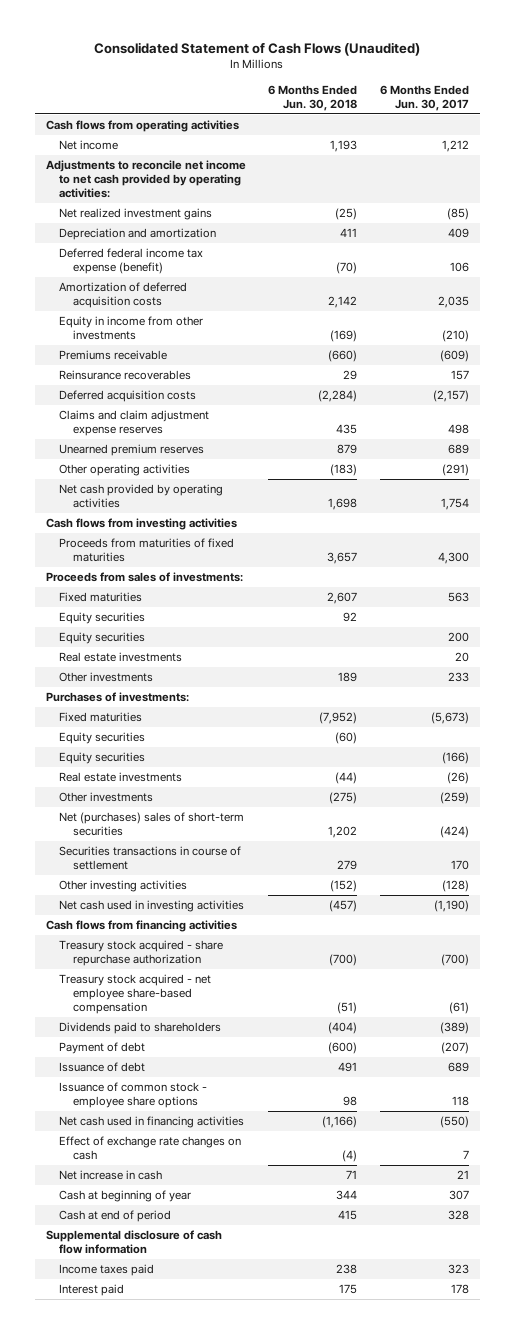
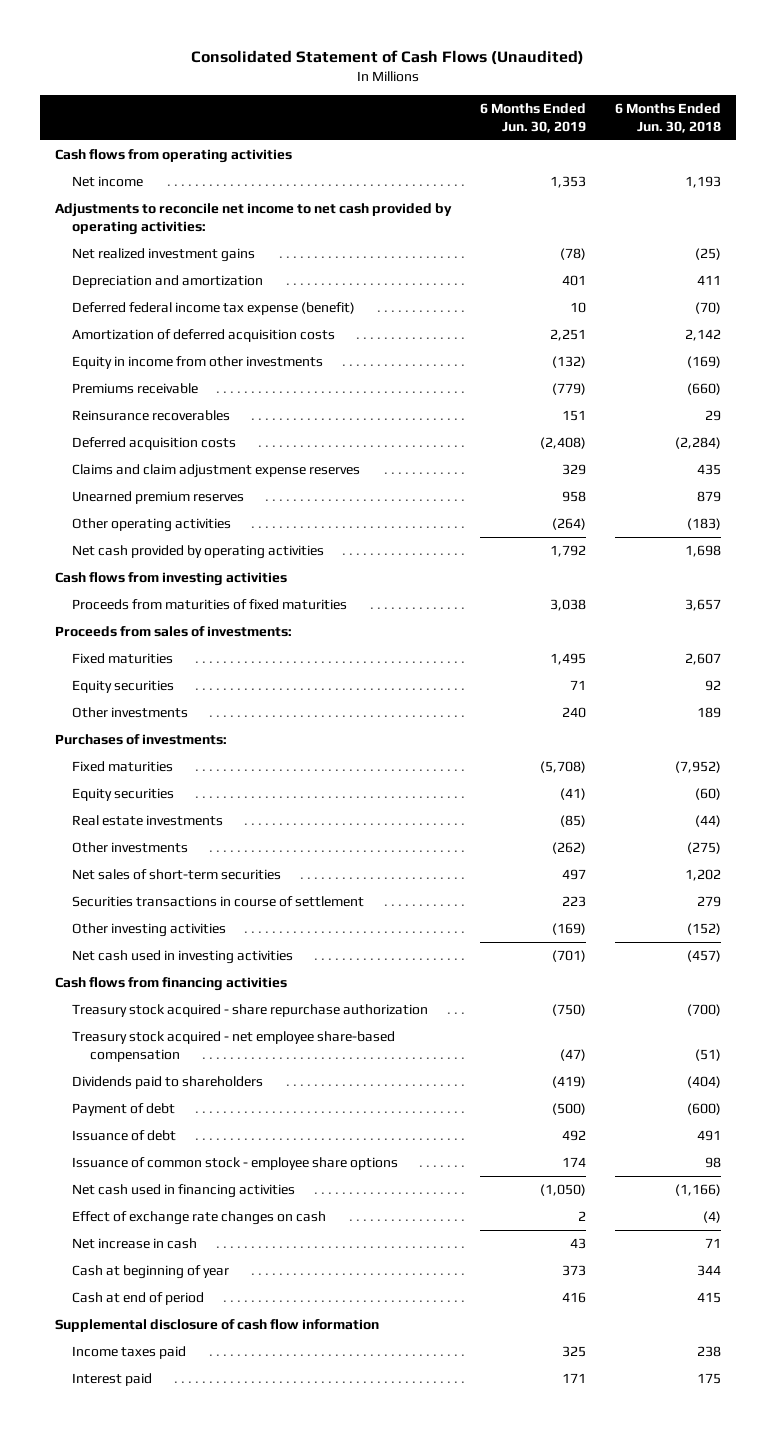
- | 6 Months Ended Jun. 30, 2018 | 6 Months Ended Jun. 30, 2017
+ | 6 Months Ended Jun. 30, 2019 | 6 Months Ended Jun. 30, 2018
- Equity securities | | 200
- Real estate investments | | 20
- Equity securities | | (166)
- Net (purchases) sales of short-term securities | 1,202 | (424)
+ Net sales of short-term securities | 497 | 1,202

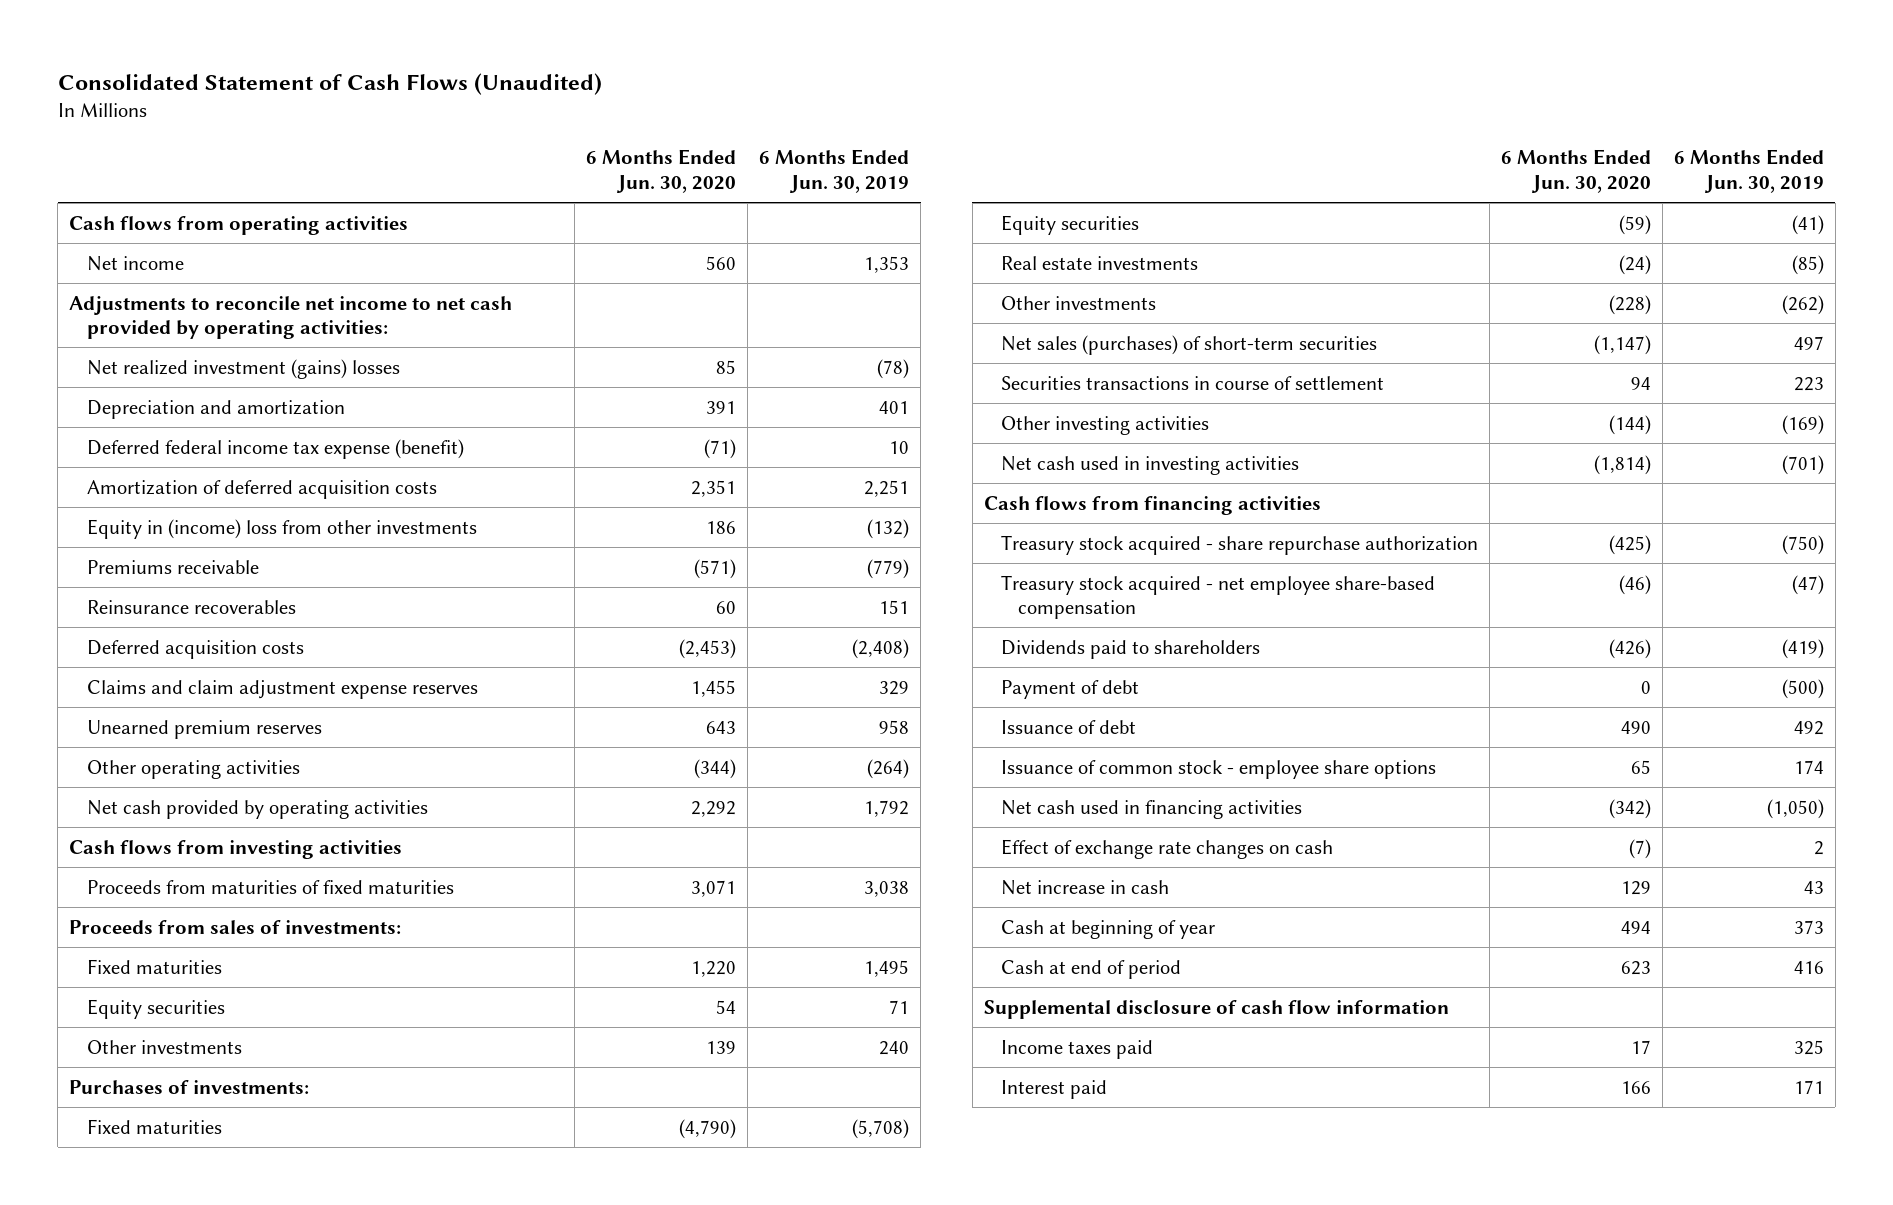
- | 6 Months Ended Jun. 30, 2019 | 6 Months Ended Jun. 30, 2018
+ | 6 Months Ended Jun. 30, 2020 | 6 Months Ended Jun. 30, 2019
- Net realized investment gains | (78) | (25)
+ Net realized investment (gains) losses | 85 | (78)
- Equity in income from other investments | (132) | (169)
+ Equity in (income) loss from other investments | 186 | (132)
- Net sales of short-term securities | 497 | 1,202
+ Net sales (purchases) of short-term securities | (1,147) | 497

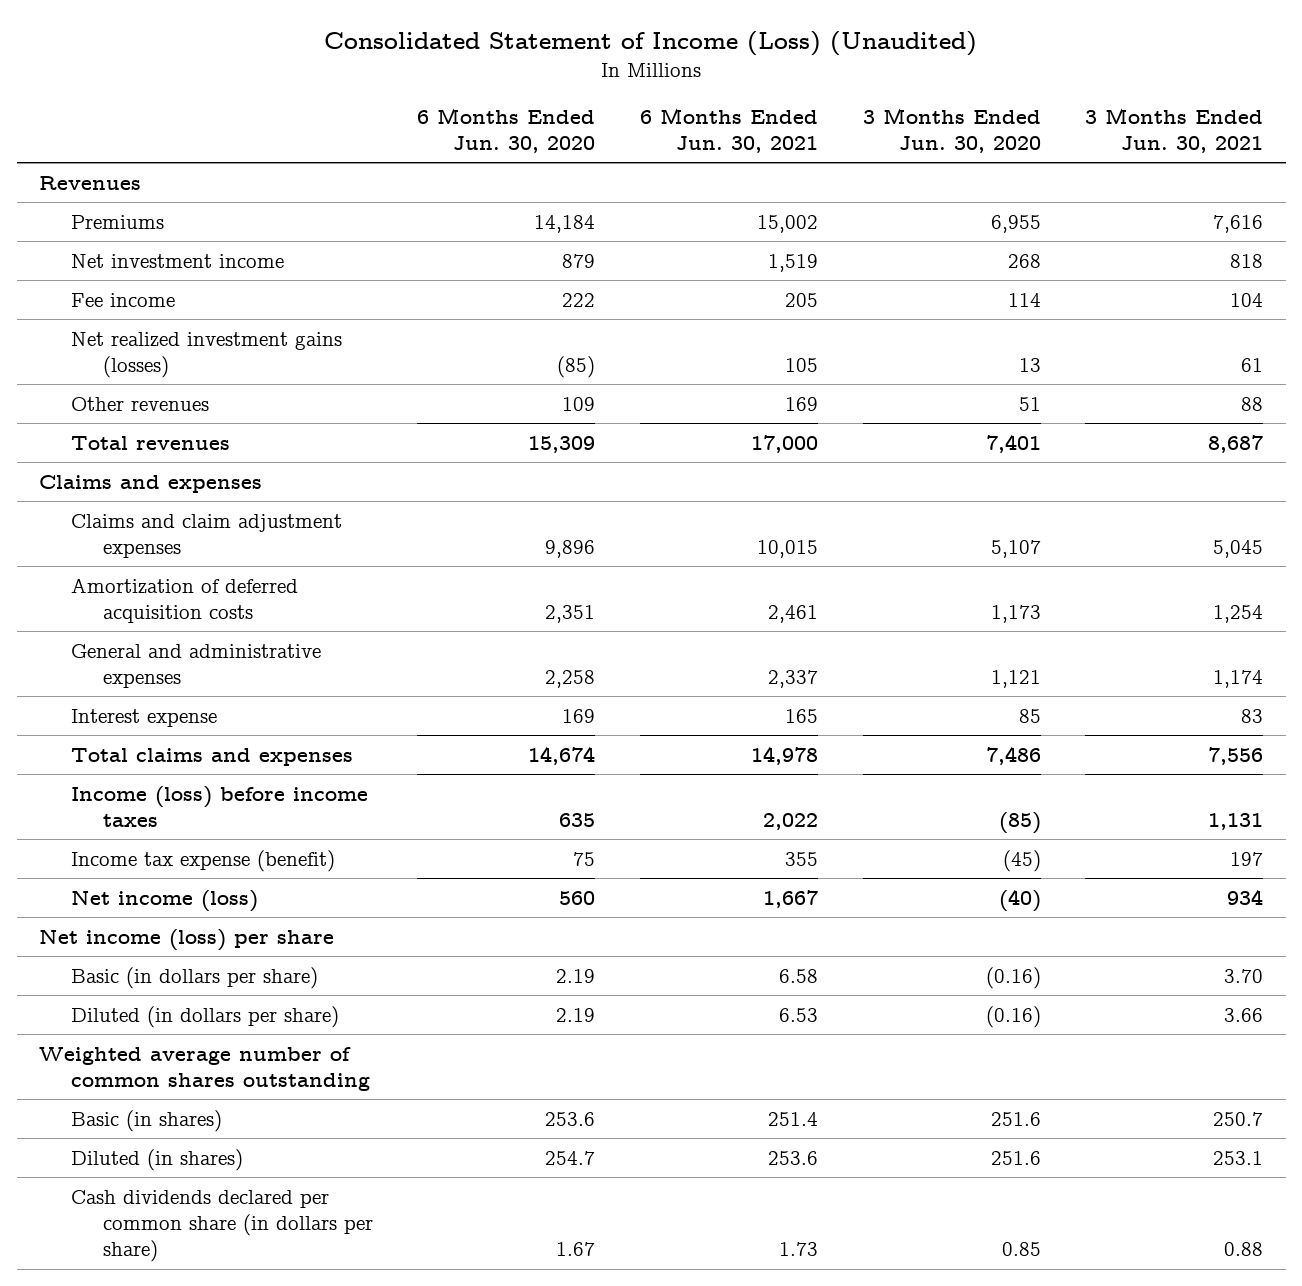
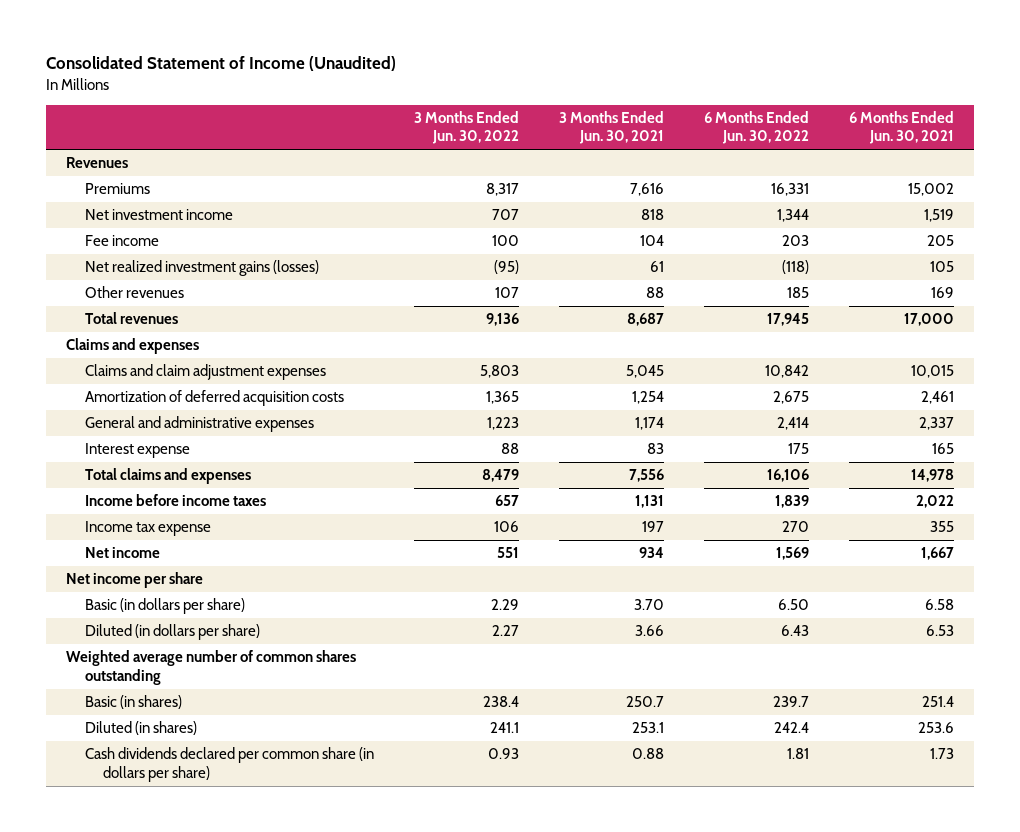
- Consolidated Statement of Income (Loss) (Unaudited)
+ Consolidated Statement of Income (Unaudited)
- | 6 Months Ended Jun. 30, 2020 | 6 Months Ended Jun. 30, 2021 | 3 Months Ended Jun. 30, 2020 | 3 Months Ended Jun. 30, 2021
+ | 3 Months Ended Jun. 30, 2022 | 3 Months Ended Jun. 30, 2021 | 6 Months Ended Jun. 30, 2022 | 6 Months Ended Jun. 30, 2021
- Income (loss) before income taxes | 635 | 2,022 | (85) | 1,131
- Income tax expense (benefit) | 75 | 355 | (45) | 197
- Net income (loss) | 560 | 1,667 | (40) | 934
- Net income (loss) per share
+ Income before income taxes | 657 | 1,131 | 1,839 | 2,022
+ Income tax expense | 106 | 197 | 270 | 355
+ Net income | 551 | 934 | 1,569 | 1,667
+ Net income per share

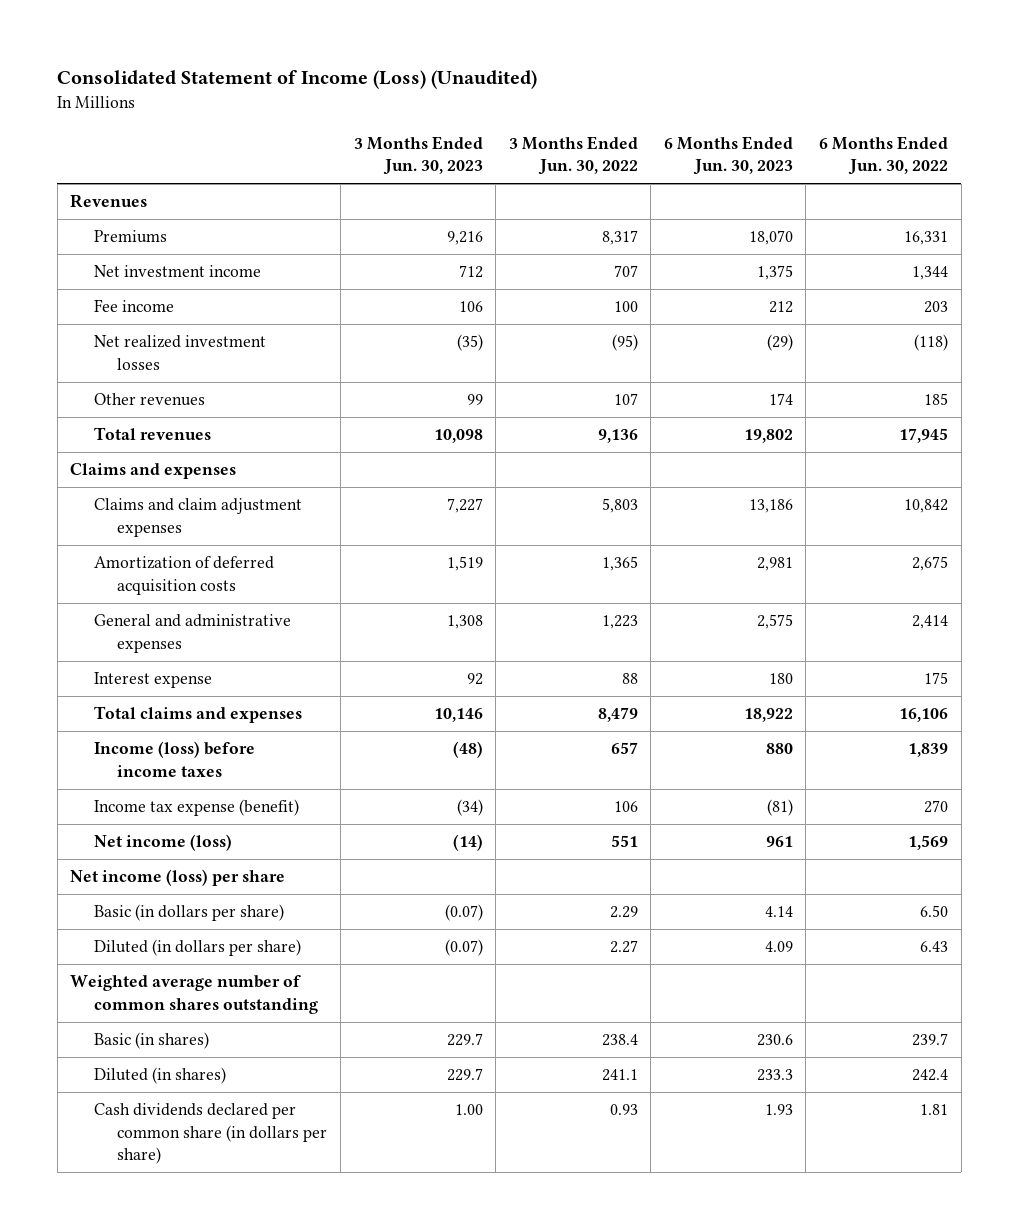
- Consolidated Statement of Income (Unaudited)
+ Consolidated Statement of Income (Loss) (Unaudited)
- | 3 Months Ended Jun. 30, 2022 | 3 Months Ended Jun. 30, 2021 | 6 Months Ended Jun. 30, 2022 | 6 Months Ended Jun. 30, 2021
+ | 3 Months Ended Jun. 30, 2023 | 3 Months Ended Jun. 30, 2022 | 6 Months Ended Jun. 30, 2023 | 6 Months Ended Jun. 30, 2022
- Net realized investment gains (losses) | (95) | 61 | (118) | 105
+ Net realized investment losses | (35) | (95) | (29) | (118)
- Income before income taxes | 657 | 1,131 | 1,839 | 2,022
- Income tax expense | 106 | 197 | 270 | 355
- Net income | 551 | 934 | 1,569 | 1,667
- Net income per share
+ Income (loss) before income taxes | (48) | 657 | 880 | 1,839
+ Income tax expense (benefit) | (34) | 106 | (81) | 270
+ Net income (loss) | (14) | 551 | 961 | 1,569
+ Net income (loss) per share

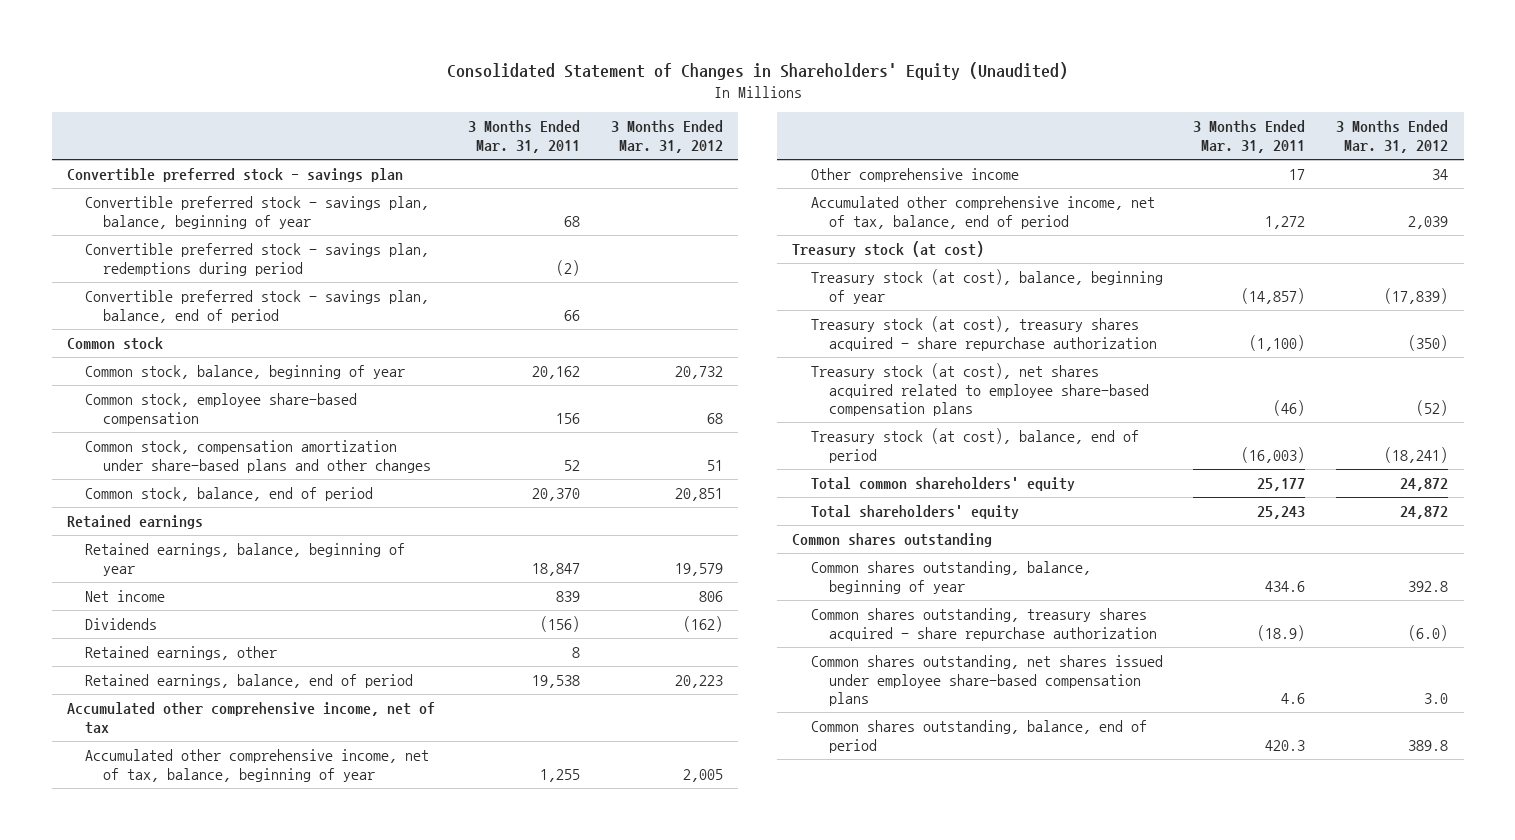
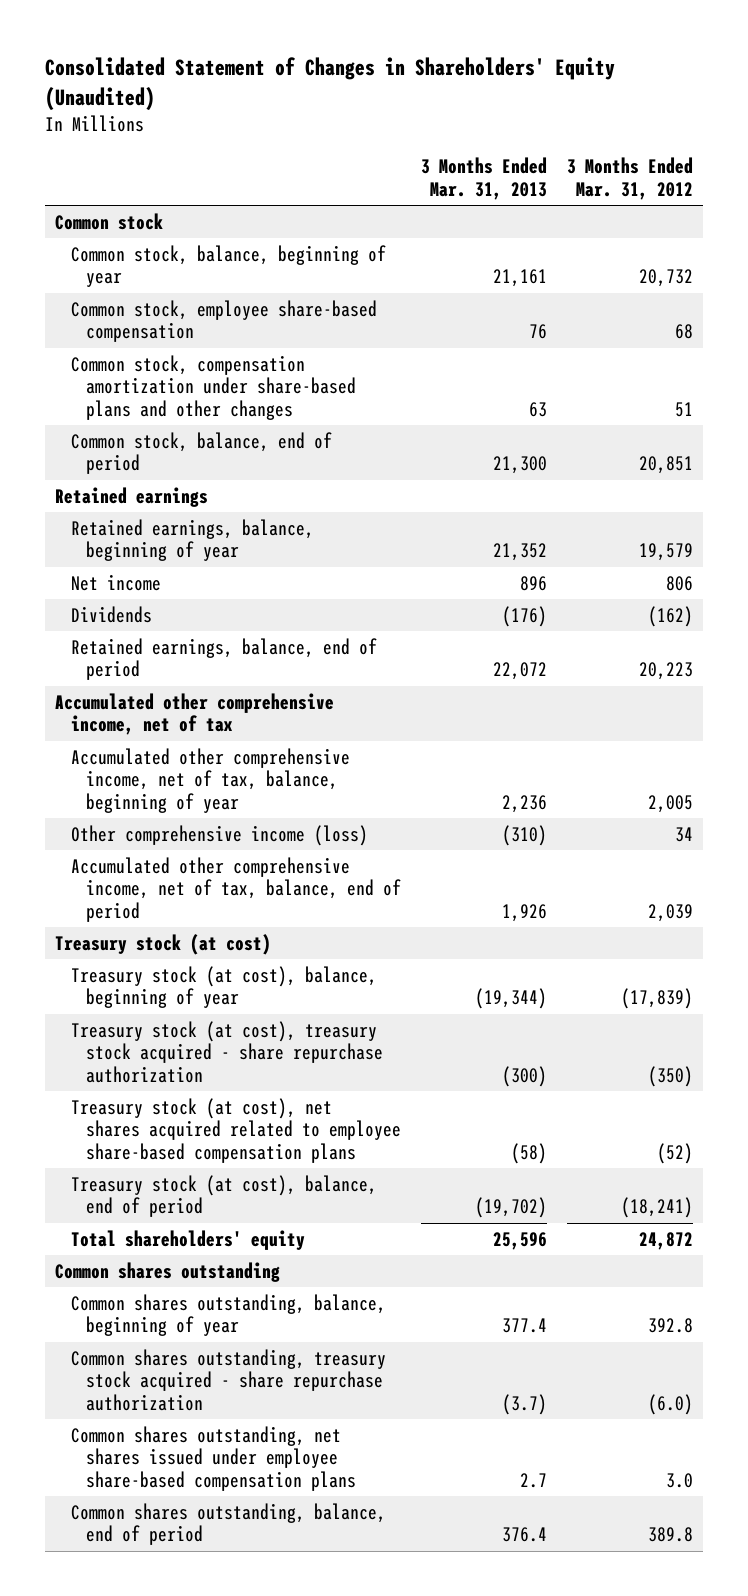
- | 3 Months Ended Mar. 31, 2011 | 3 Months Ended Mar. 31, 2012
+ | 3 Months Ended Mar. 31, 2013 | 3 Months Ended Mar. 31, 2012
- Convertible preferred stock - savings plan
- Convertible preferred stock - savings plan, balance, beginning of year | 68 |
- Convertible preferred stock - savings plan, redemptions during period | (2) |
- Convertible preferred stock - savings plan, balance, end of period | 66 |
- Retained earnings, other | 8 |
- Other comprehensive income | 17 | 34
+ Other comprehensive income (loss) | (310) | 34
- Treasury stock (at cost), treasury shares acquired - share repurchase authorization | (1,100) | (350)
+ Treasury stock (at cost), treasury stock acquired - share repurchase authorization | (300) | (350)
- Total common shareholders' equity | 25,177 | 24,872
- Common shares outstanding, treasury shares acquired - share repurchase authorization | (18.9) | (6.0)
+ Common shares outstanding, treasury stock acquired - share repurchase authorization | (3.7) | (6.0)

